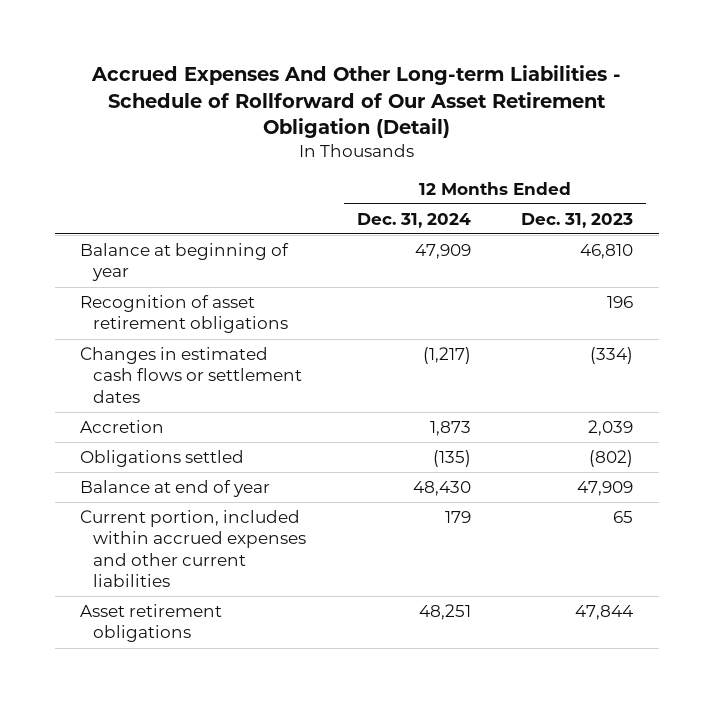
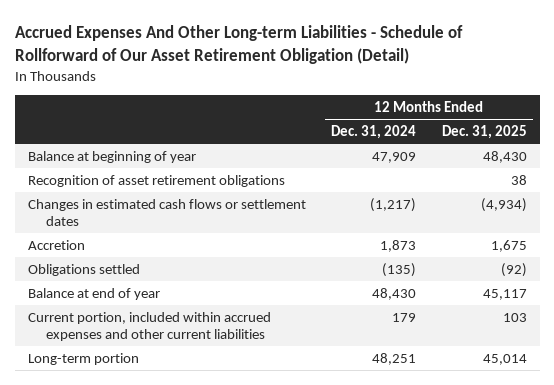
- | 12 Months Ended Dec. 31, 2024 | 12 Months Ended Dec. 31, 2023
+ | 12 Months Ended Dec. 31, 2024 | 12 Months Ended Dec. 31, 2025
- Asset retirement obligations | 48,251 | 47,844
+ Long-term portion | 48,251 | 45,014

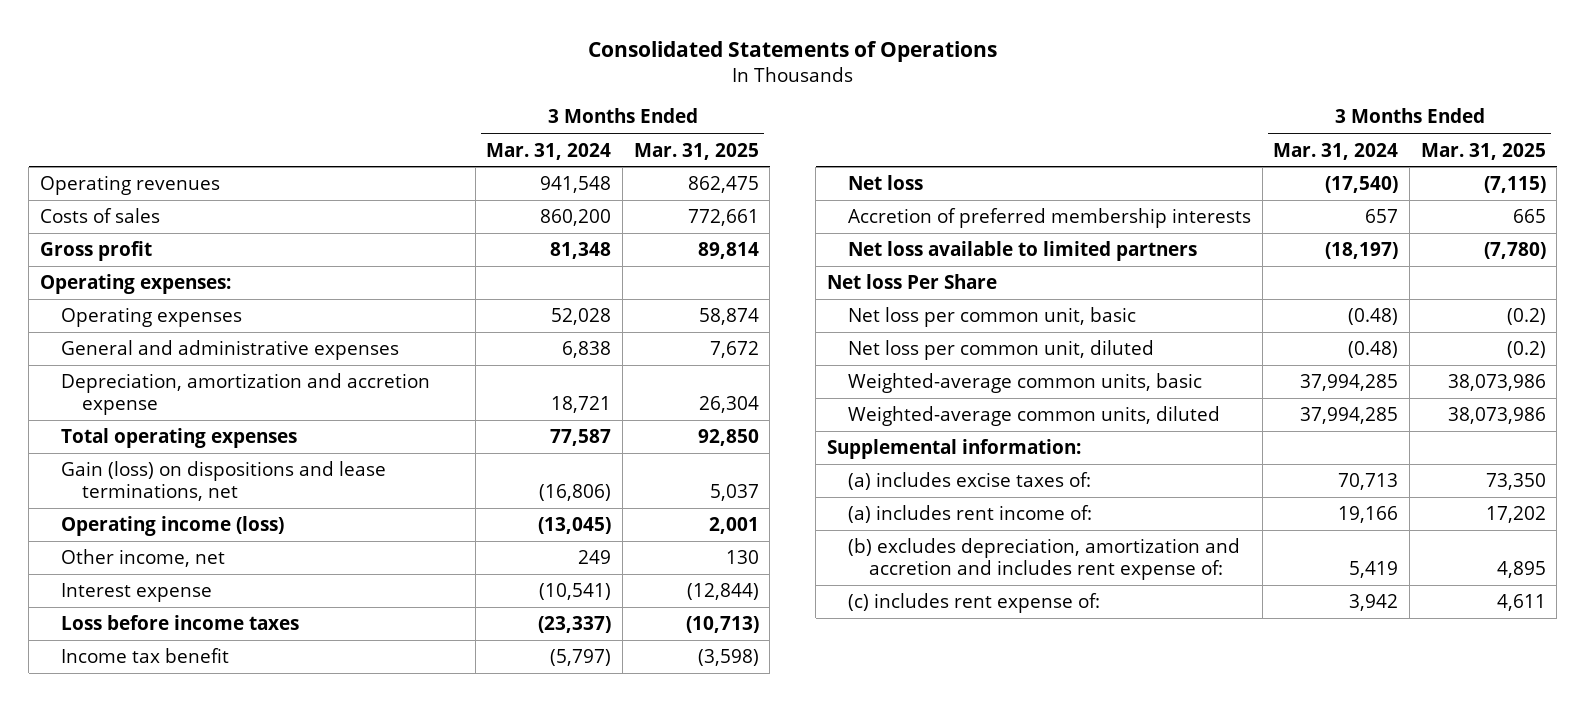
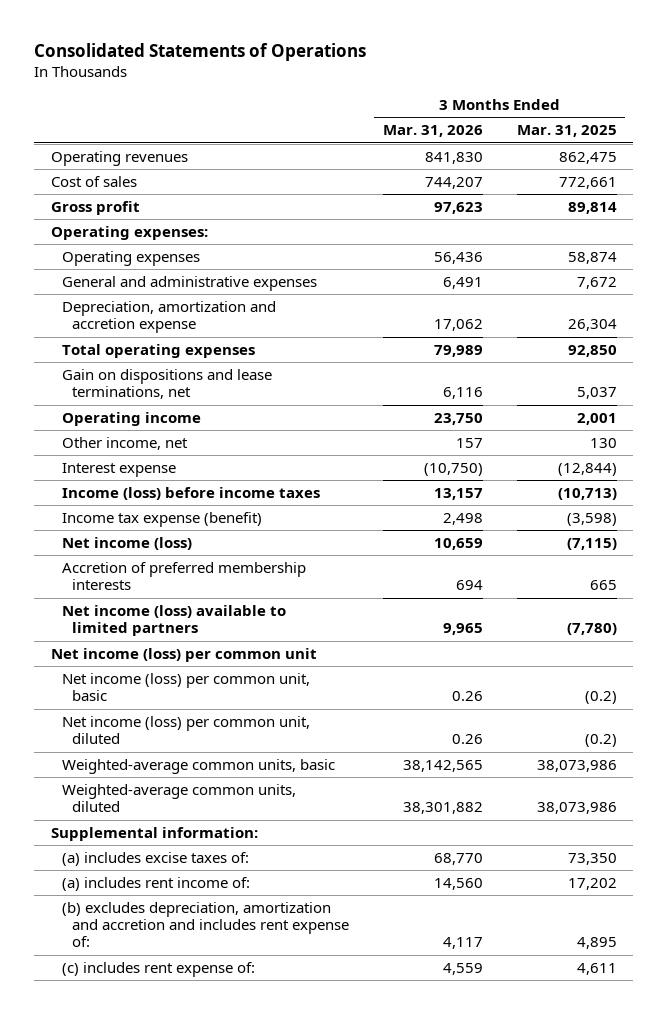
- | 3 Months Ended Mar. 31, 2024 | 3 Months Ended Mar. 31, 2025
+ | 3 Months Ended Mar. 31, 2026 | 3 Months Ended Mar. 31, 2025
- Costs of sales | 860,200 | 772,661
+ Cost of sales | 744,207 | 772,661
- Gain (loss) on dispositions and lease terminations, net | (16,806) | 5,037
- Operating income (loss) | (13,045) | 2,001
+ Gain on dispositions and lease terminations, net | 6,116 | 5,037
+ Operating income | 23,750 | 2,001
- Loss before income taxes | (23,337) | (10,713)
- Income tax benefit | (5,797) | (3,598)
- Net loss | (17,540) | (7,115)
+ Income (loss) before income taxes | 13,157 | (10,713)
+ Income tax expense (benefit) | 2,498 | (3,598)
+ Net income (loss) | 10,659 | (7,115)
- Net loss available to limited partners | (18,197) | (7,780)
- Net loss Per Share
- Net loss per common unit, basic | (0.48) | (0.2)
- Net loss per common unit, diluted | (0.48) | (0.2)
+ Net income (loss) available to limited partners | 9,965 | (7,780)
+ Net income (loss) per common unit
+ Net income (loss) per common unit, basic | 0.26 | (0.2)
+ Net income (loss) per common unit, diluted | 0.26 | (0.2)

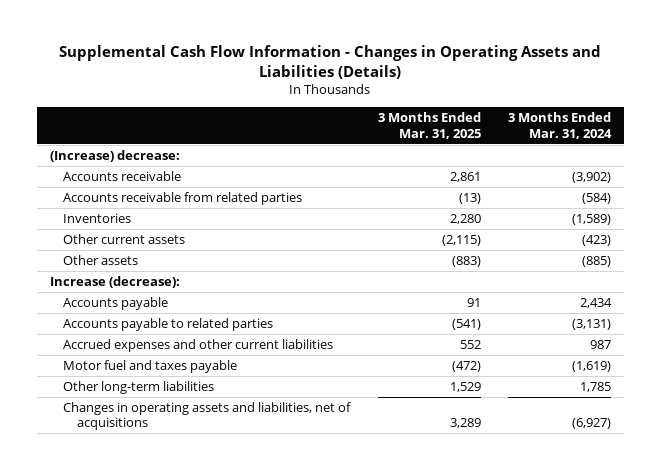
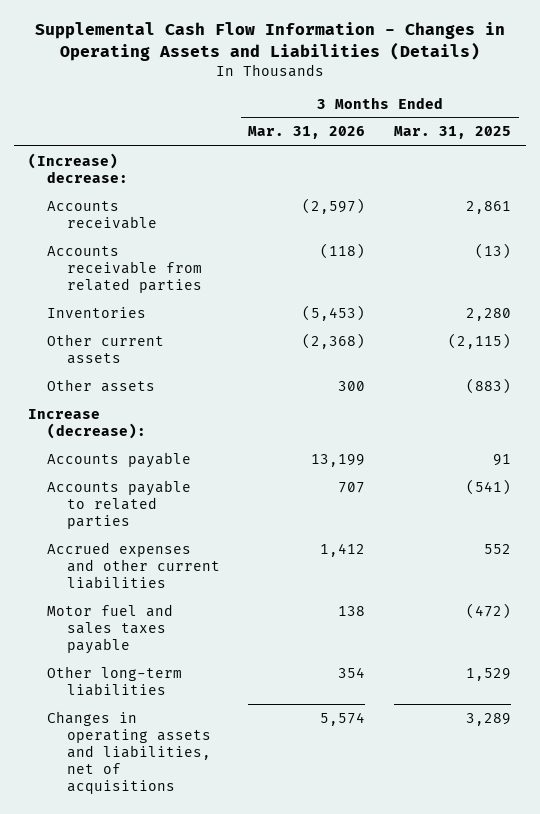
- | 3 Months Ended Mar. 31, 2025 | 3 Months Ended Mar. 31, 2024
+ | 3 Months Ended Mar. 31, 2026 | 3 Months Ended Mar. 31, 2025
- Motor fuel and taxes payable | (472) | (1,619)
+ Motor fuel and sales taxes payable | 138 | (472)

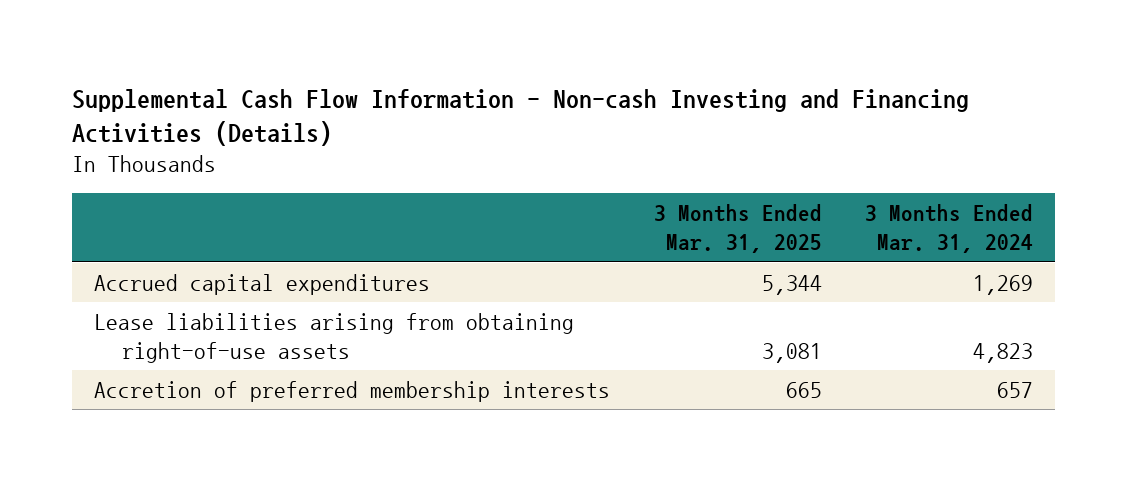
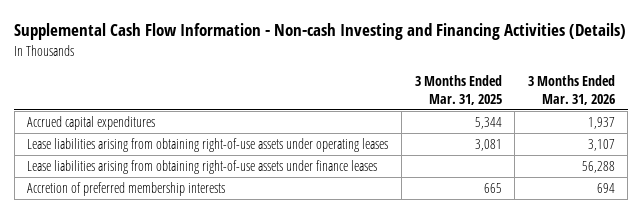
- | 3 Months Ended Mar. 31, 2025 | 3 Months Ended Mar. 31, 2024
+ | 3 Months Ended Mar. 31, 2025 | 3 Months Ended Mar. 31, 2026
- Lease liabilities arising from obtaining right-of-use assets | 3,081 | 4,823
+ Lease liabilities arising from obtaining right-of-use assets under operating leases | 3,081 | 3,107
+ Lease liabilities arising from obtaining right-of-use assets under finance leases | | 56,288

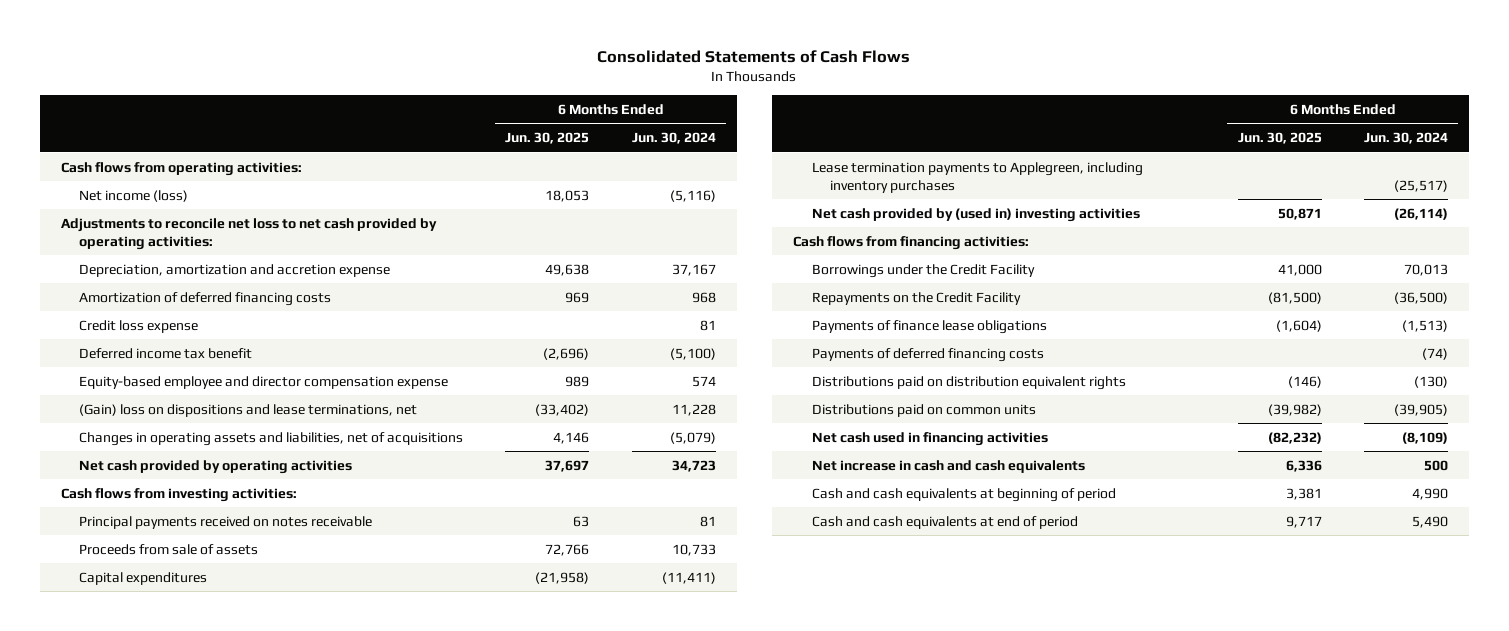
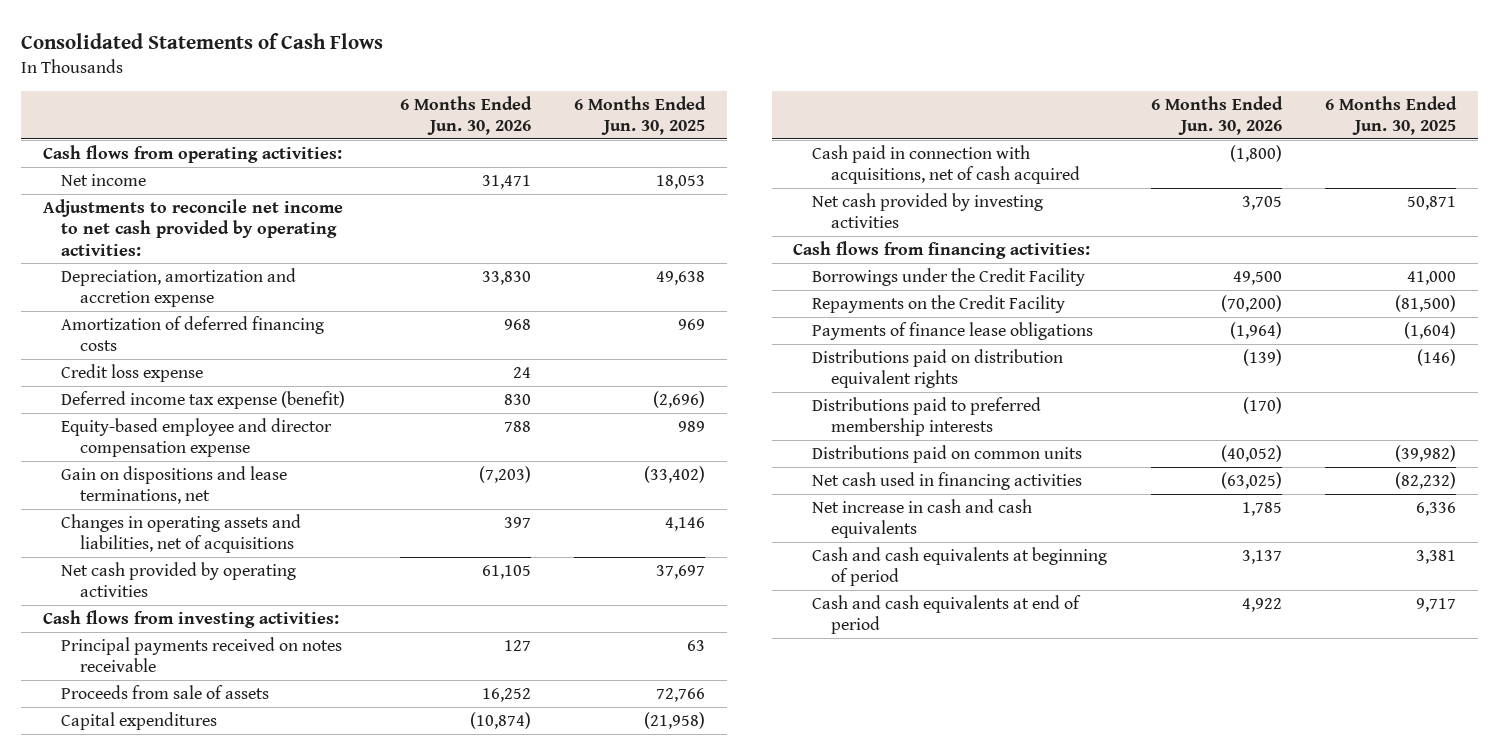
- | 6 Months Ended Jun. 30, 2025 | 6 Months Ended Jun. 30, 2024
+ | 6 Months Ended Jun. 30, 2026 | 6 Months Ended Jun. 30, 2025
- Net income (loss) | 18,053 | (5,116)
- Adjustments to reconcile net loss to net cash provided by operating activities:
+ Net income | 31,471 | 18,053
+ Adjustments to reconcile net income to net cash provided by operating activities:
- Deferred income tax benefit | (2,696) | (5,100)
+ Deferred income tax expense (benefit) | 830 | (2,696)
- (Gain) loss on dispositions and lease terminations, net | (33,402) | 11,228
+ Gain on dispositions and lease terminations, net | (7,203) | (33,402)
- Lease termination payments to Applegreen, including inventory purchases | | (25,517)
- Net cash provided by (used in) investing activities | 50,871 | (26,114)
+ Cash paid in connection with acquisitions, net of cash acquired | (1,800) |
+ Net cash provided by investing activities | 3,705 | 50,871
- Payments of deferred financing costs | | (74)
+ Distributions paid to preferred membership interests | (170) |

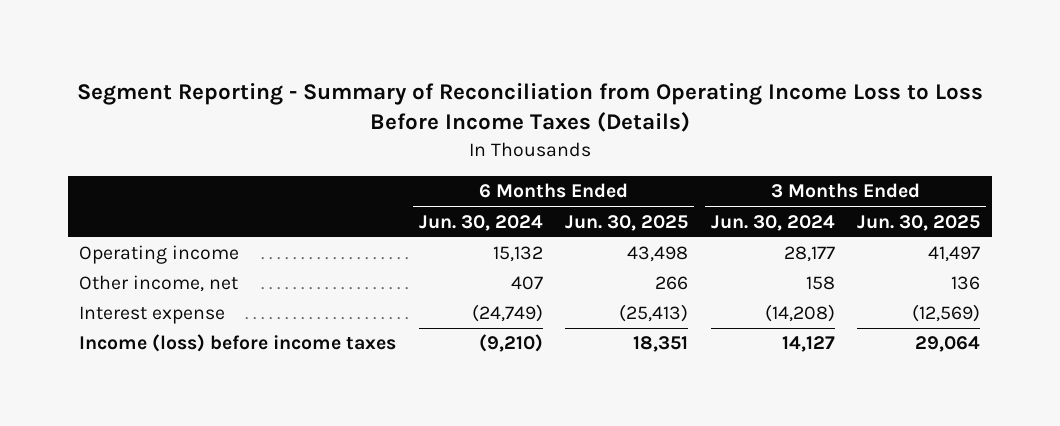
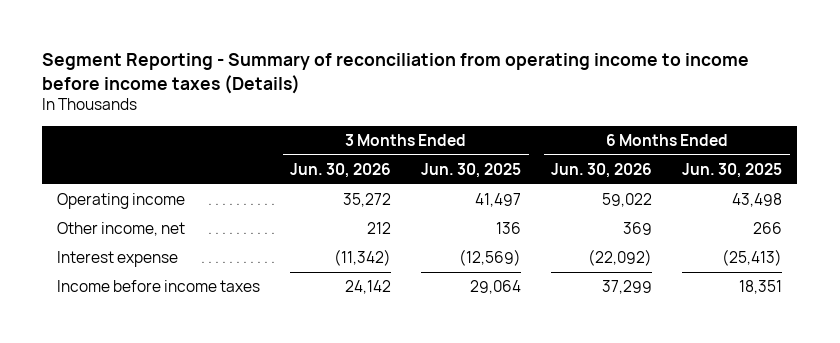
- Segment Reporting - Summary of Reconciliation from Operating Income Loss to Loss Before Income Taxes (Details)
+ Segment Reporting - Summary of reconciliation from operating income to income before income taxes (Details)
- | 6 Months Ended Jun. 30, 2024 | 6 Months Ended Jun. 30, 2025 | 3 Months Ended Jun. 30, 2024 | 3 Months Ended Jun. 30, 2025
+ | 3 Months Ended Jun. 30, 2026 | 3 Months Ended Jun. 30, 2025 | 6 Months Ended Jun. 30, 2026 | 6 Months Ended Jun. 30, 2025
- Income (loss) before income taxes | (9,210) | 18,351 | 14,127 | 29,064
+ Income before income taxes | 24,142 | 29,064 | 37,299 | 18,351

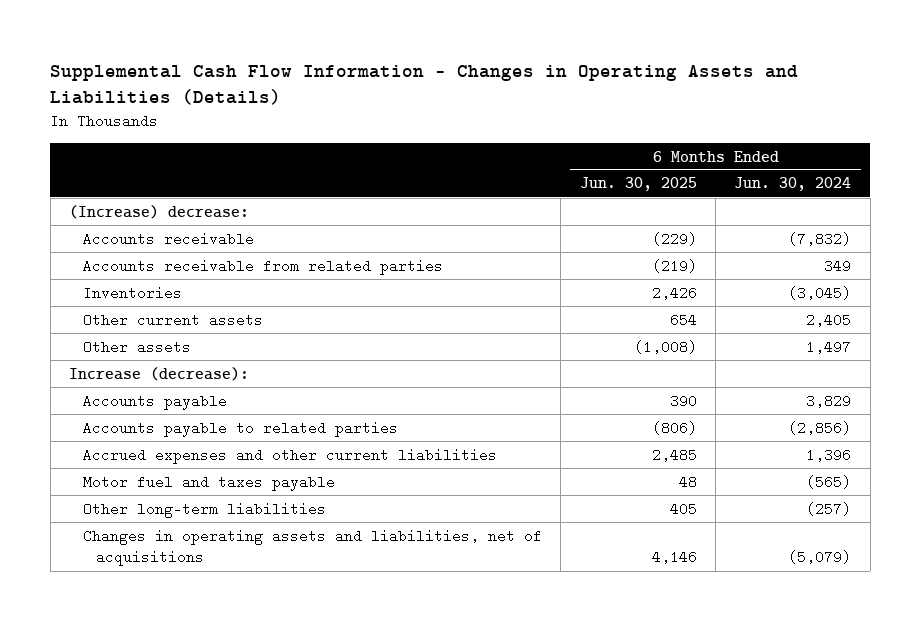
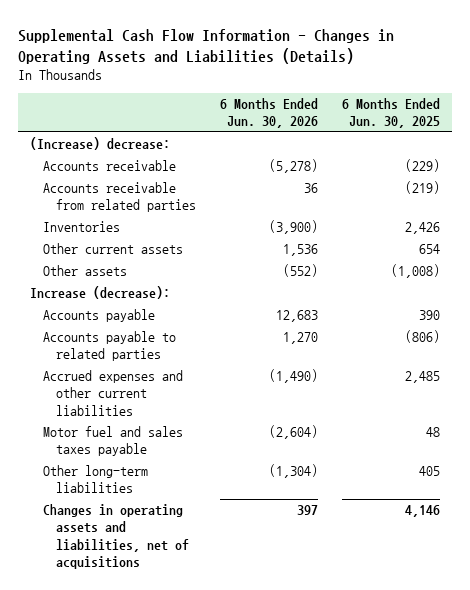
- | 6 Months Ended Jun. 30, 2025 | 6 Months Ended Jun. 30, 2024
+ | 6 Months Ended Jun. 30, 2026 | 6 Months Ended Jun. 30, 2025
- Motor fuel and taxes payable | 48 | (565)
+ Motor fuel and sales taxes payable | (2,604) | 48

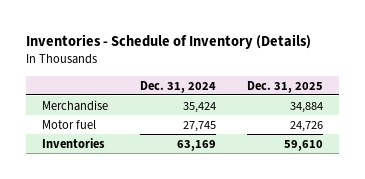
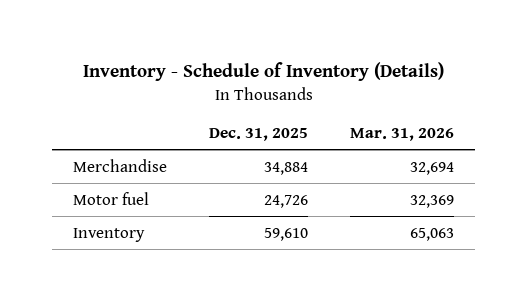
- Inventories - Schedule of Inventory (Details)
+ Inventory - Schedule of Inventory (Details)
- | Dec. 31, 2024 | Dec. 31, 2025
+ | Dec. 31, 2025 | Mar. 31, 2026
- Inventories | 63,169 | 59,610
+ Inventory | 59,610 | 65,063

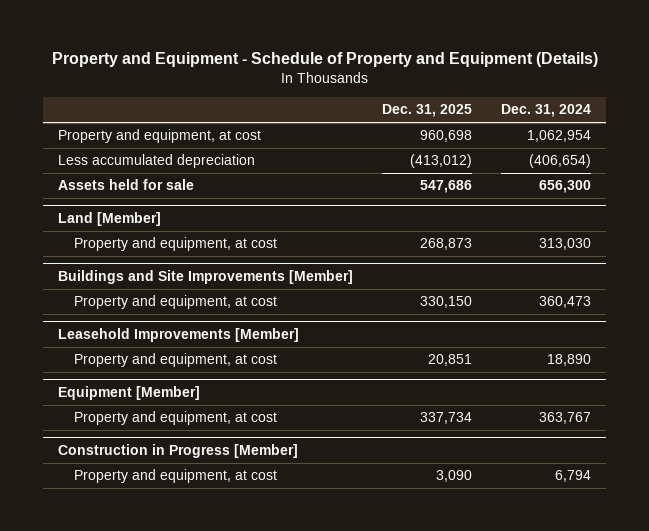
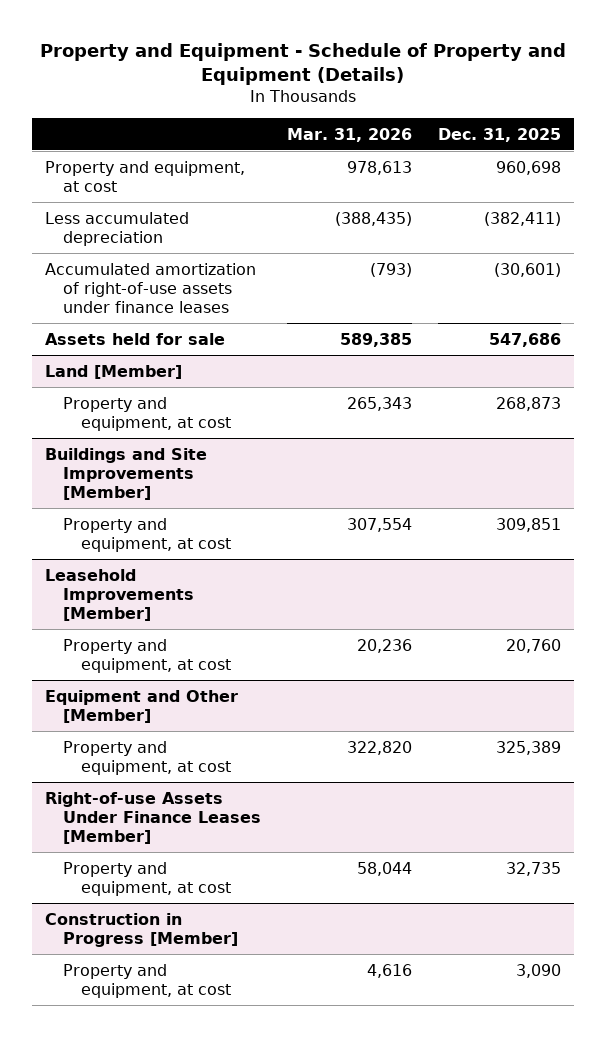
- | Dec. 31, 2025 | Dec. 31, 2024
+ | Mar. 31, 2026 | Dec. 31, 2025
- Less accumulated depreciation | (413,012) | (406,654)
+ Less accumulated depreciation | (388,435) | (382,411)
+ Accumulated amortization of right-of-use assets under finance leases | (793) | (30,601)
@ Buildings and Site Improvements [Member]
- Property and equipment, at cost | 330,150 | 360,473
+ Property and equipment, at cost | 307,554 | 309,851
@ Leasehold Improvements [Member]
- Property and equipment, at cost | 20,851 | 18,890
- Equipment [Member]
- Property and equipment, at cost | 337,734 | 363,767
@ Leasehold Improvements [Member]
+ Property and equipment, at cost | 20,236 | 20,760
+ Equipment and Other [Member]
+ Property and equipment, at cost | 322,820 | 325,389
+ Right-of-use Assets Under Finance Leases [Member]
+ Property and equipment, at cost | 58,044 | 32,735

